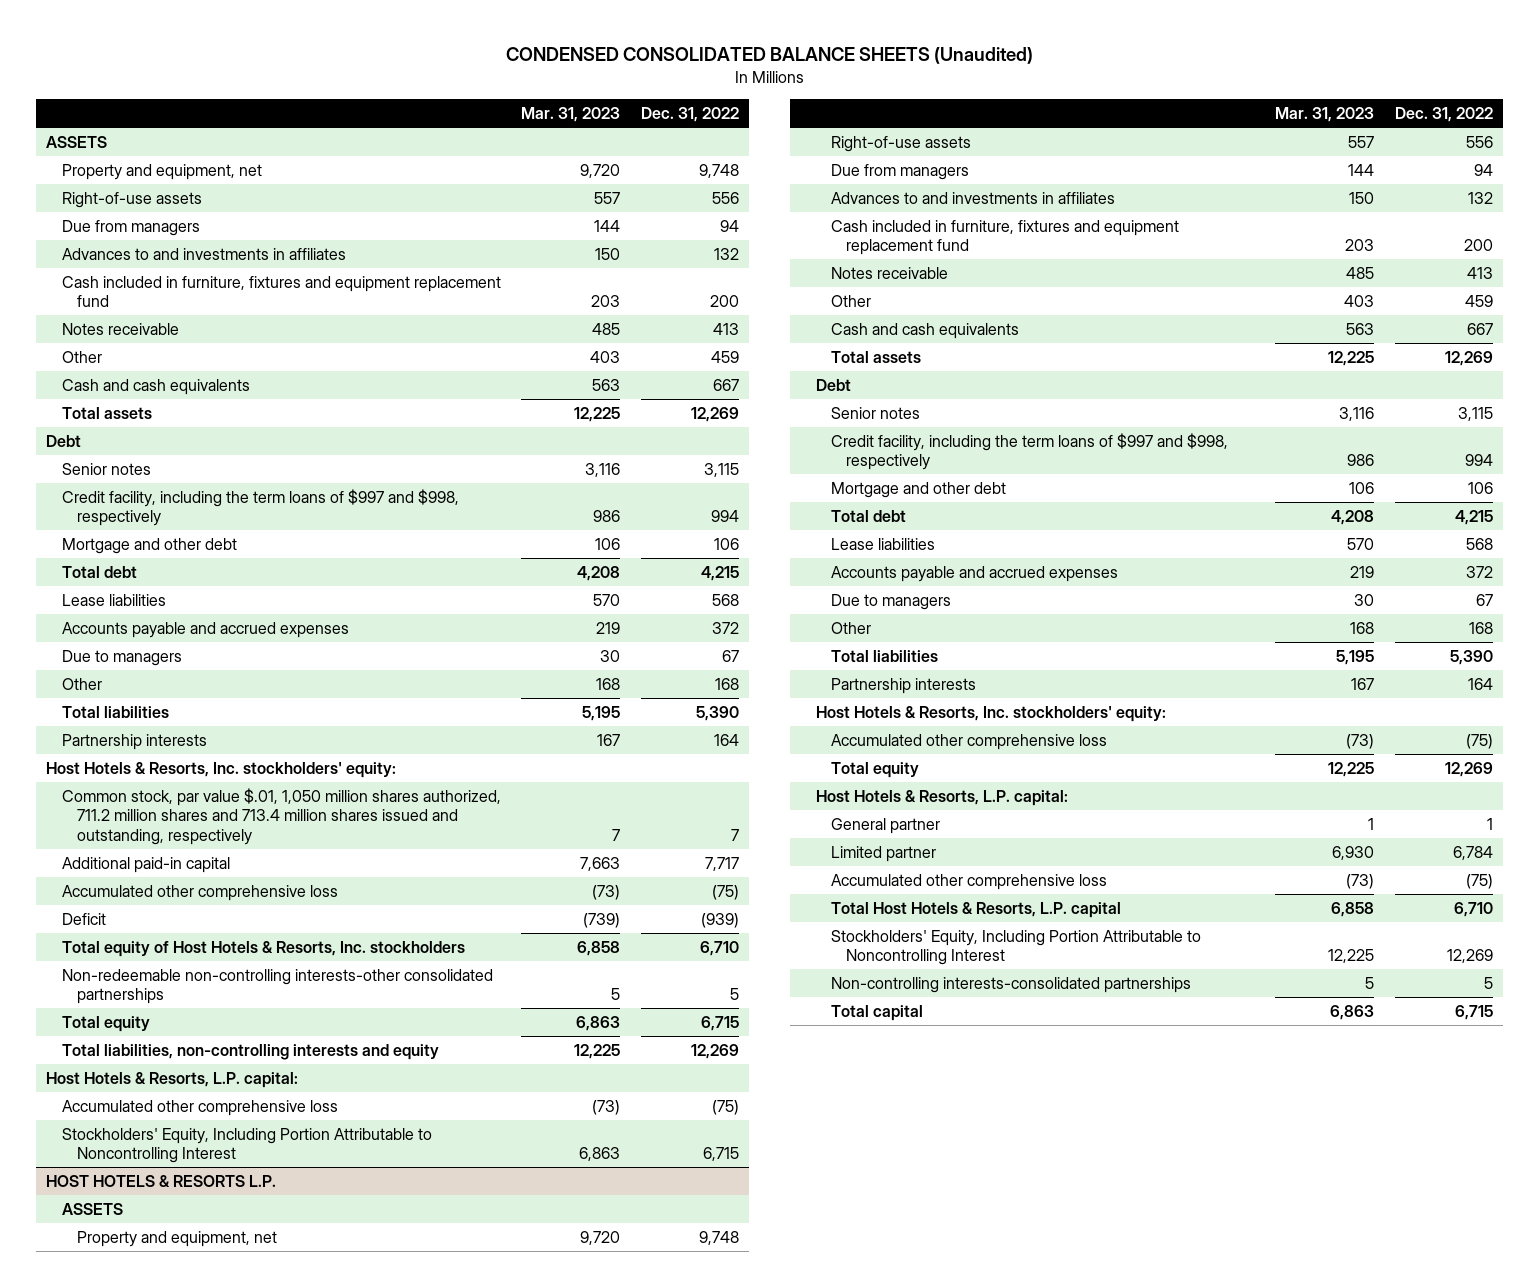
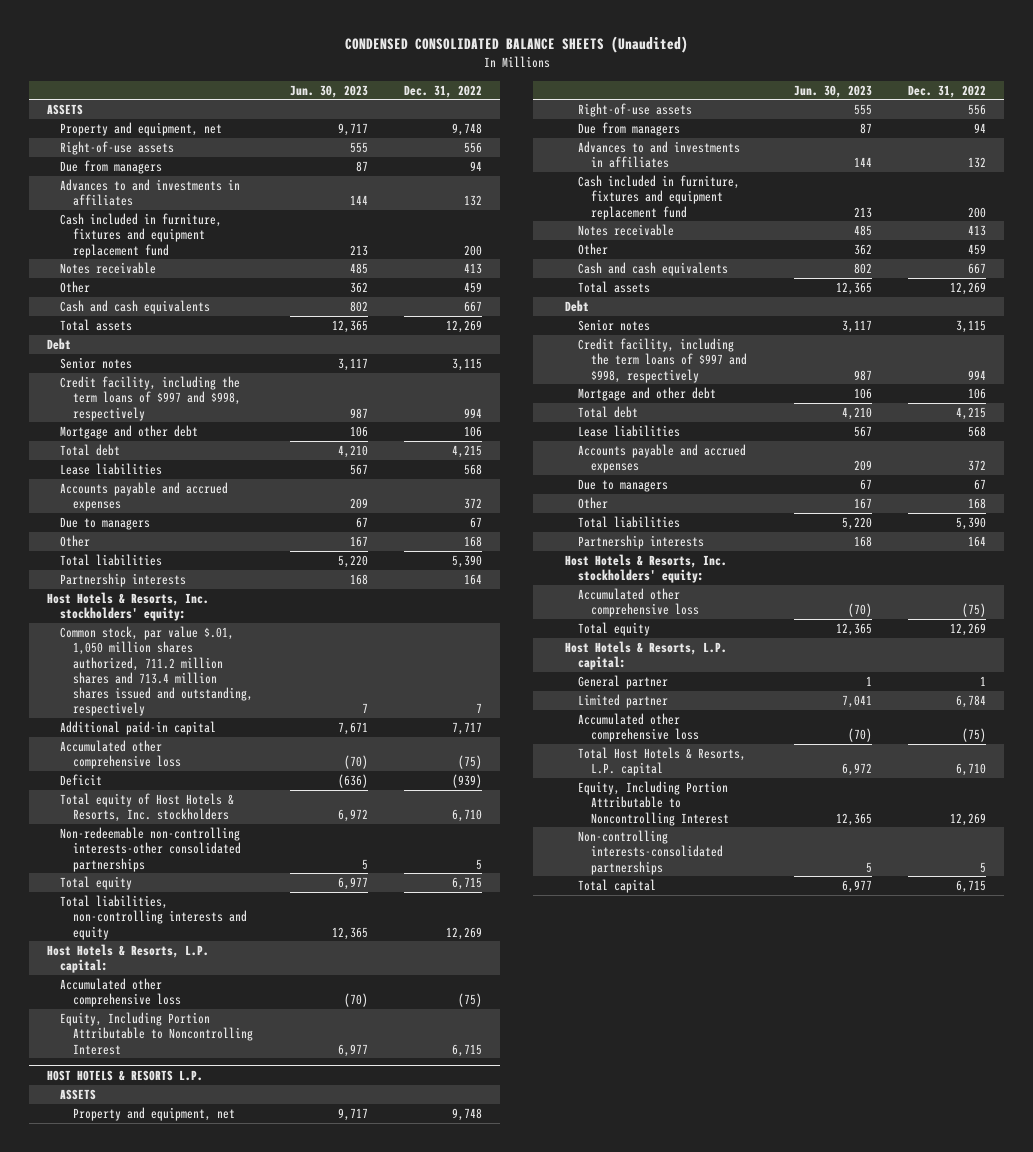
- | Mar. 31, 2023 | Dec. 31, 2022
+ | Jun. 30, 2023 | Dec. 31, 2022
- Stockholders' Equity, Including Portion Attributable to Noncontrolling Interest | 6,863 | 6,715
+ Equity, Including Portion Attributable to Noncontrolling Interest | 6,977 | 6,715
@ HOST HOTELS & RESORTS L.P.
- Stockholders' Equity, Including Portion Attributable to Noncontrolling Interest | 12,225 | 12,269
+ Equity, Including Portion Attributable to Noncontrolling Interest | 12,365 | 12,269

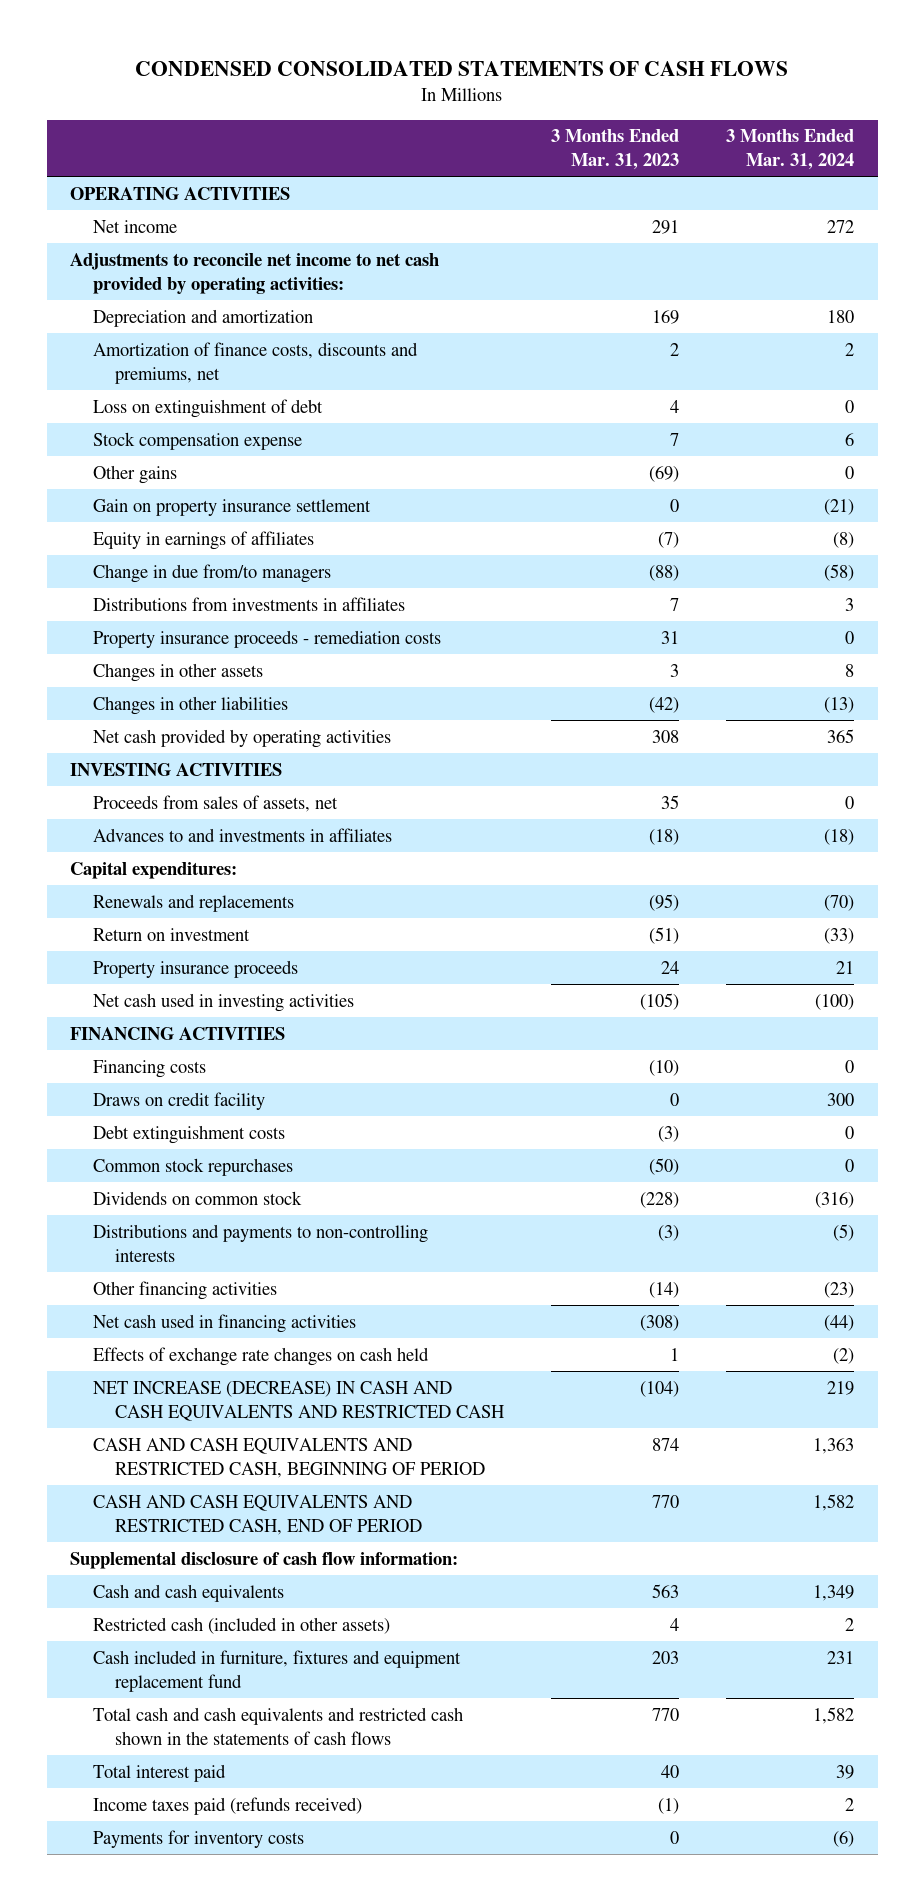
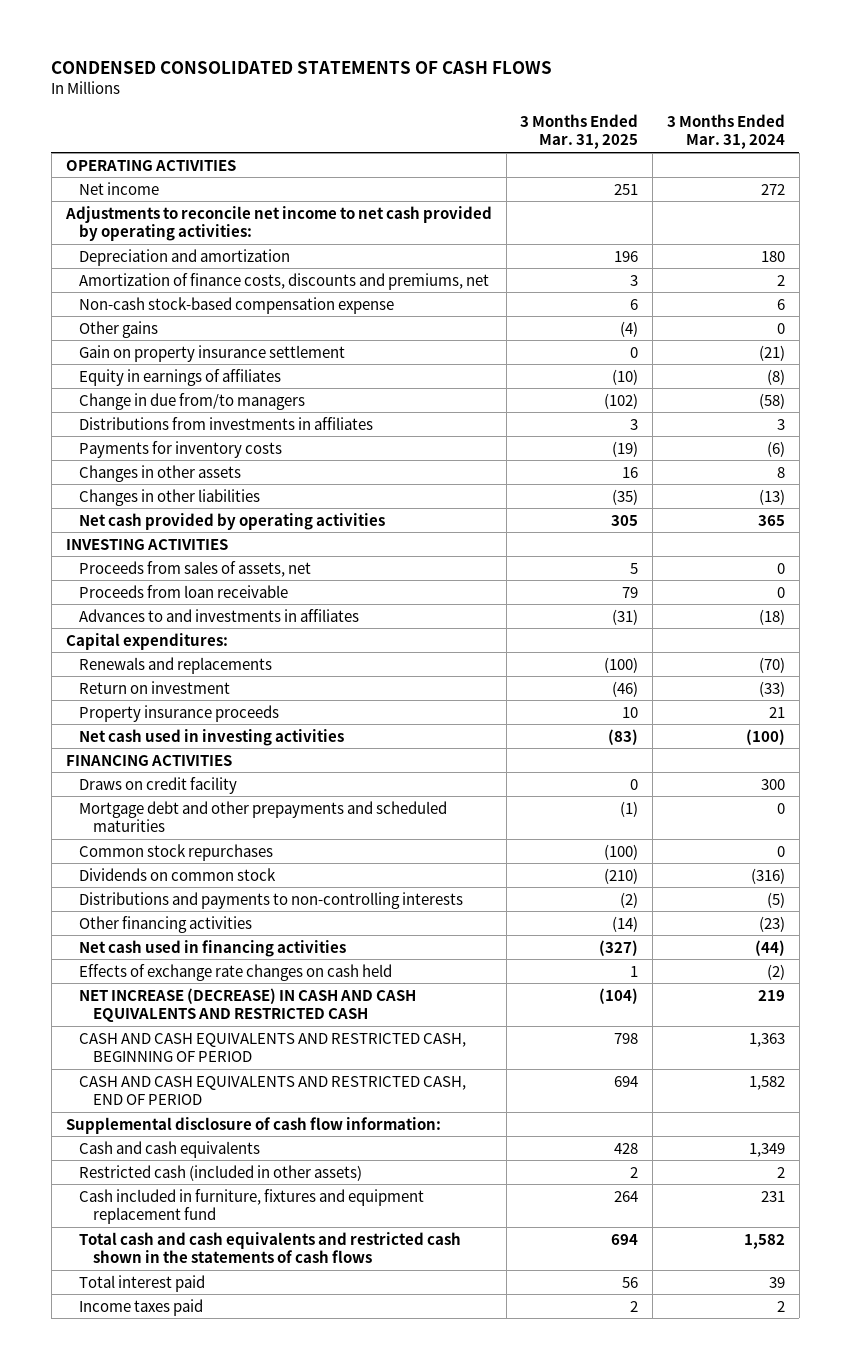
- | 3 Months Ended Mar. 31, 2023 | 3 Months Ended Mar. 31, 2024
+ | 3 Months Ended Mar. 31, 2025 | 3 Months Ended Mar. 31, 2024
- Loss on extinguishment of debt | 4 | 0
- Stock compensation expense | 7 | 6
+ Non-cash stock-based compensation expense | 6 | 6
- Property insurance proceeds - remediation costs | 31 | 0
moved up: Payments for inventory costs | (19) | (6)
+ Proceeds from loan receivable | 79 | 0
- Financing costs | (10) | 0
- Debt extinguishment costs | (3) | 0
+ Mortgage debt and other prepayments and scheduled maturities | (1) | 0
- Income taxes paid (refunds received) | (1) | 2
+ Income taxes paid | 2 | 2

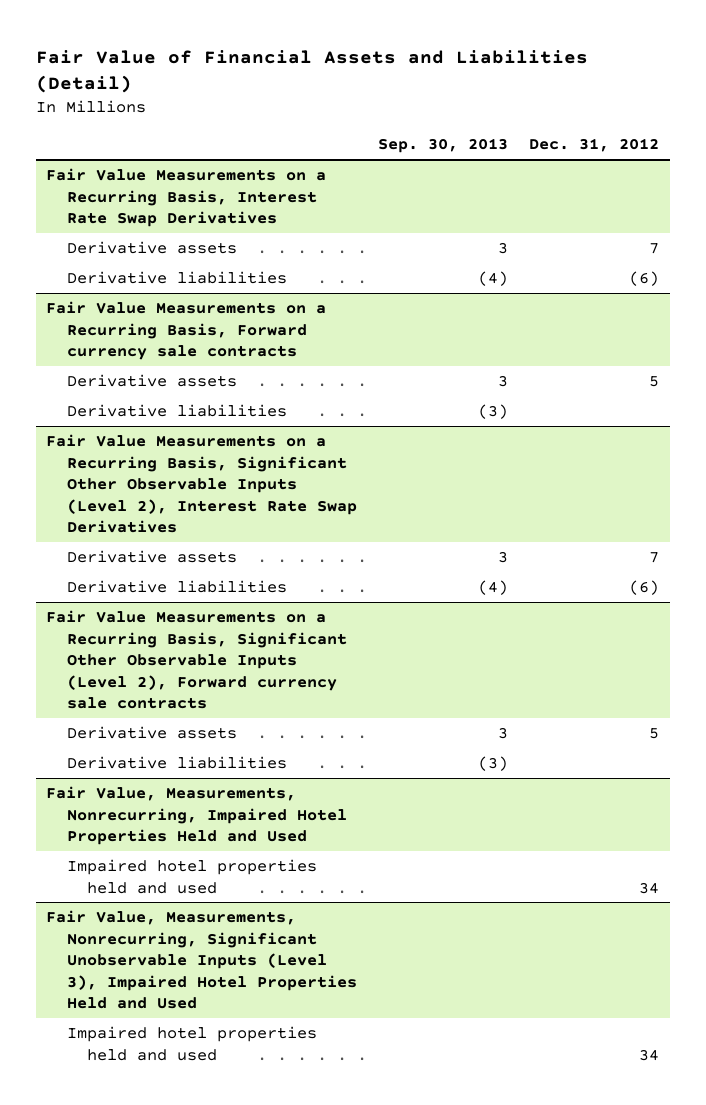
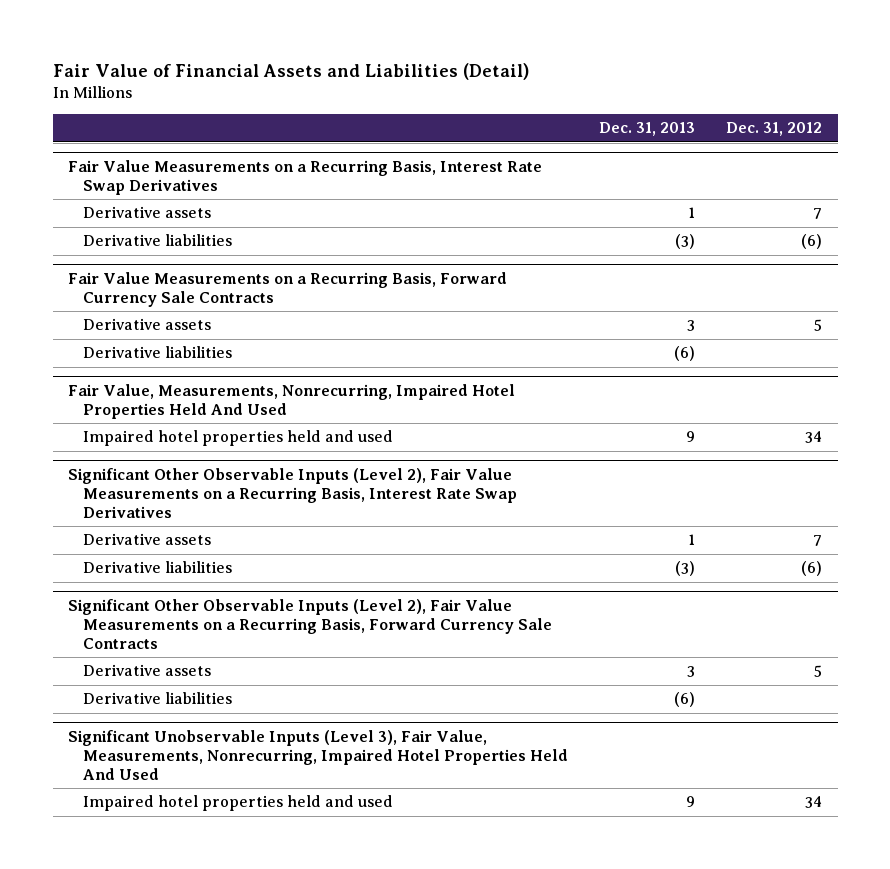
- | Sep. 30, 2013 | Dec. 31, 2012
+ | Dec. 31, 2013 | Dec. 31, 2012
- Fair Value Measurements on a Recurring Basis, Forward currency sale contracts
+ Fair Value Measurements on a Recurring Basis, Forward Currency Sale Contracts
- Fair Value Measurements on a Recurring Basis, Significant Other Observable Inputs (Level 2), Interest Rate Swap Derivatives
+ Fair Value, Measurements, Nonrecurring, Impaired Hotel Properties Held And Used
+ Impaired hotel properties held and used | 9 | 34
+ Significant Other Observable Inputs (Level 2), Fair Value Measurements on a Recurring Basis, Interest Rate Swap Derivatives
- Fair Value Measurements on a Recurring Basis, Significant Other Observable Inputs (Level 2), Forward currency sale contracts
+ Significant Other Observable Inputs (Level 2), Fair Value Measurements on a Recurring Basis, Forward Currency Sale Contracts
- Fair Value, Measurements, Nonrecurring, Impaired Hotel Properties Held and Used
- Impaired hotel properties held and used | | 34
- Fair Value, Measurements, Nonrecurring, Significant Unobservable Inputs (Level 3), Impaired Hotel Properties Held and Used
+ Significant Unobservable Inputs (Level 3), Fair Value, Measurements, Nonrecurring, Impaired Hotel Properties Held And Used

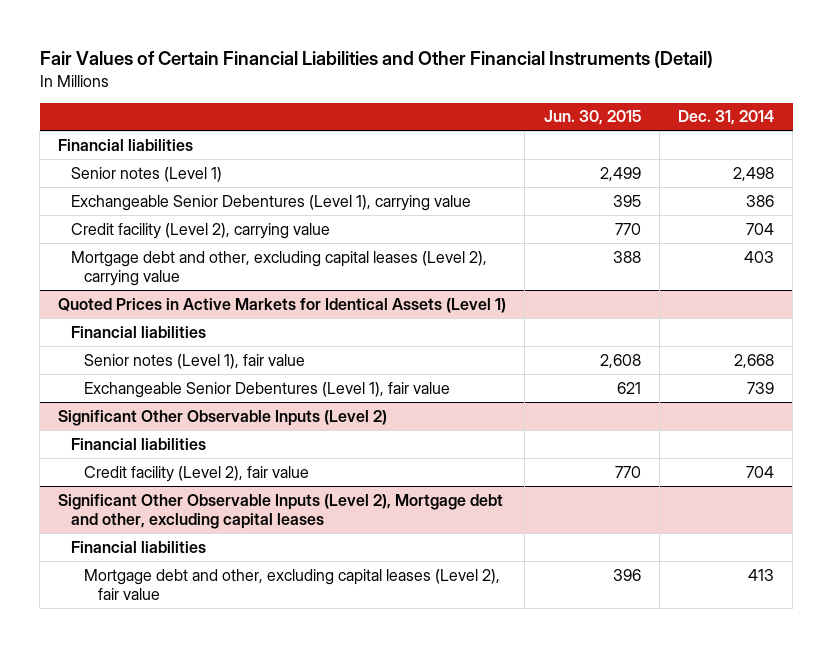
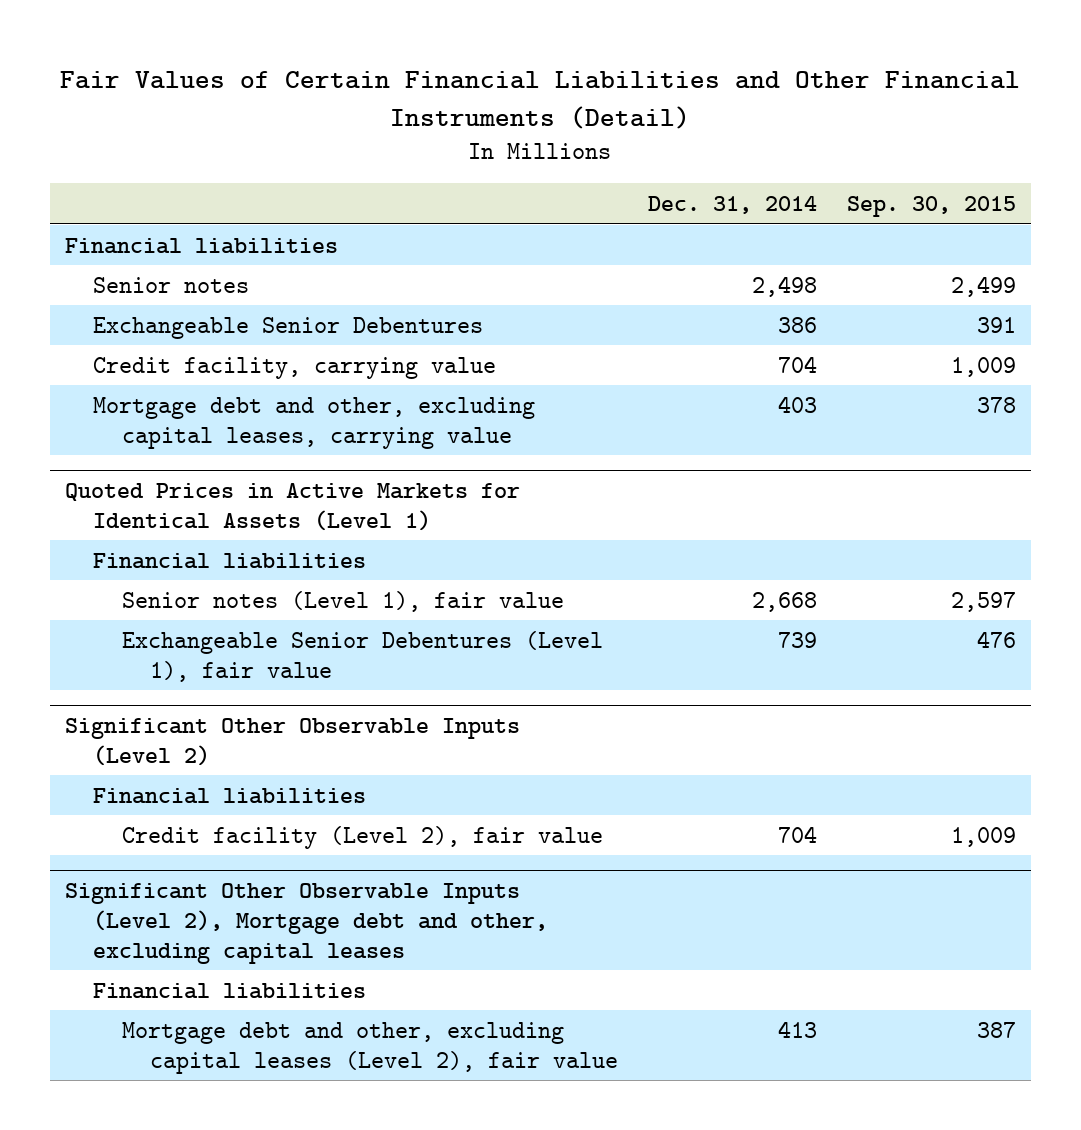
- | Jun. 30, 2015 | Dec. 31, 2014
+ | Dec. 31, 2014 | Sep. 30, 2015
- Senior notes (Level 1) | 2,499 | 2,498
- Exchangeable Senior Debentures (Level 1), carrying value | 395 | 386
- Credit facility (Level 2), carrying value | 770 | 704
- Mortgage debt and other, excluding capital leases (Level 2), carrying value | 388 | 403
+ Senior notes | 2,498 | 2,499
+ Exchangeable Senior Debentures | 386 | 391
+ Credit facility, carrying value | 704 | 1,009
+ Mortgage debt and other, excluding capital leases, carrying value | 403 | 378

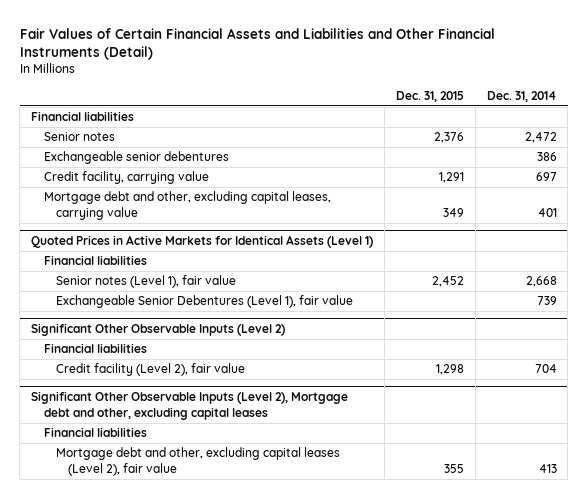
- Fair Values of Certain Financial Liabilities and Other Financial Instruments (Detail)
+ Fair Values of Certain Financial Assets and Liabilities and Other Financial Instruments (Detail)
- | Dec. 31, 2014 | Sep. 30, 2015
+ | Dec. 31, 2015 | Dec. 31, 2014
- Senior notes | 2,498 | 2,499
- Exchangeable Senior Debentures | 386 | 391
- Credit facility, carrying value | 704 | 1,009
- Mortgage debt and other, excluding capital leases, carrying value | 403 | 378
+ Senior notes | 2,376 | 2,472
+ Exchangeable senior debentures | | 386
+ Credit facility, carrying value | 1,291 | 697
+ Mortgage debt and other, excluding capital leases, carrying value | 349 | 401

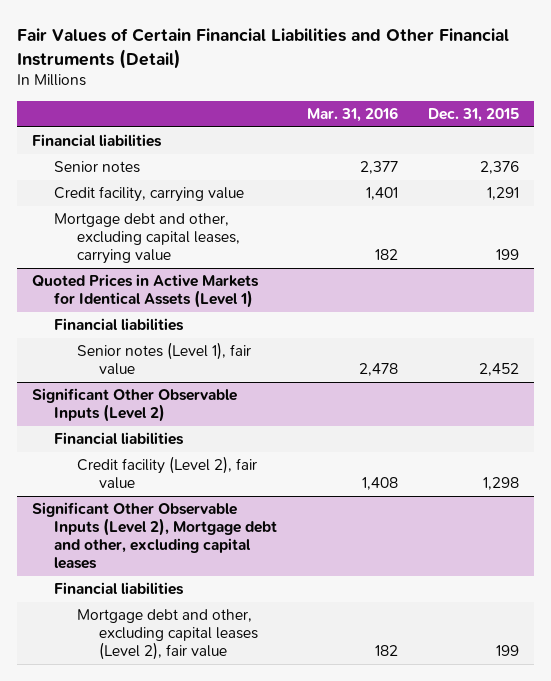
- Fair Values of Certain Financial Assets and Liabilities and Other Financial Instruments (Detail)
+ Fair Values of Certain Financial Liabilities and Other Financial Instruments (Detail)
- | Dec. 31, 2015 | Dec. 31, 2014
+ | Mar. 31, 2016 | Dec. 31, 2015
- Exchangeable senior debentures | | 386
- Mortgage debt and other, excluding capital leases, carrying value | 349 | 401
+ Mortgage debt and other, excluding capital leases, carrying value | 182 | 199
@ Quoted Prices in Active Markets for Identical Assets (Level 1)
- Exchangeable Senior Debentures (Level 1), fair value | | 739
@ Significant Other Observable Inputs (Level 2), Mortgage debt and other, excluding capital leases
- Mortgage debt and other, excluding capital leases (Level 2), fair value | 355 | 413
+ Mortgage debt and other, excluding capital leases (Level 2), fair value | 182 | 199

